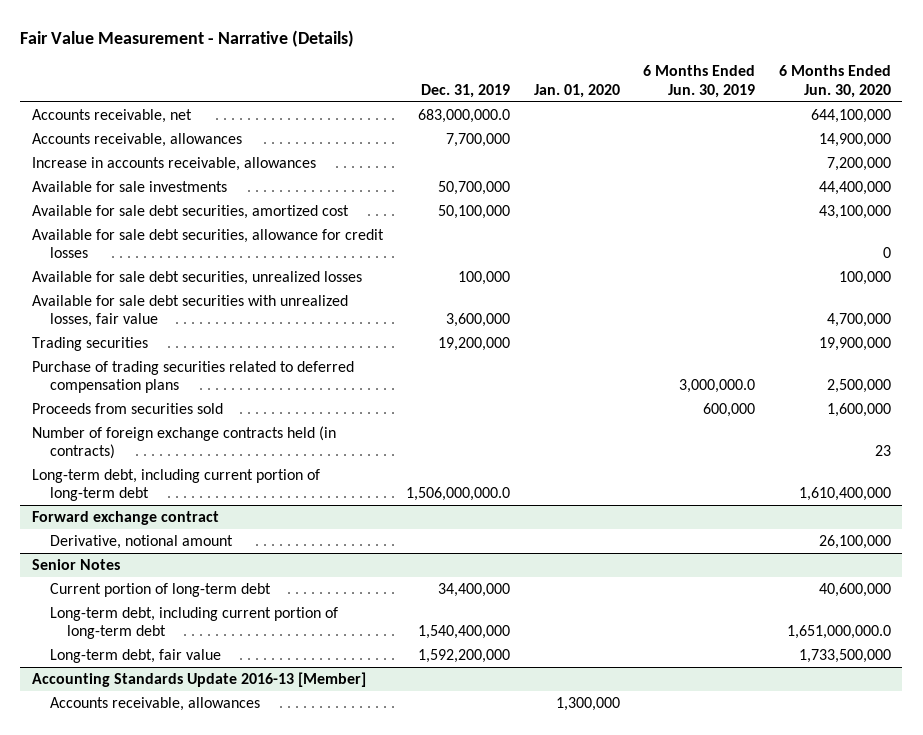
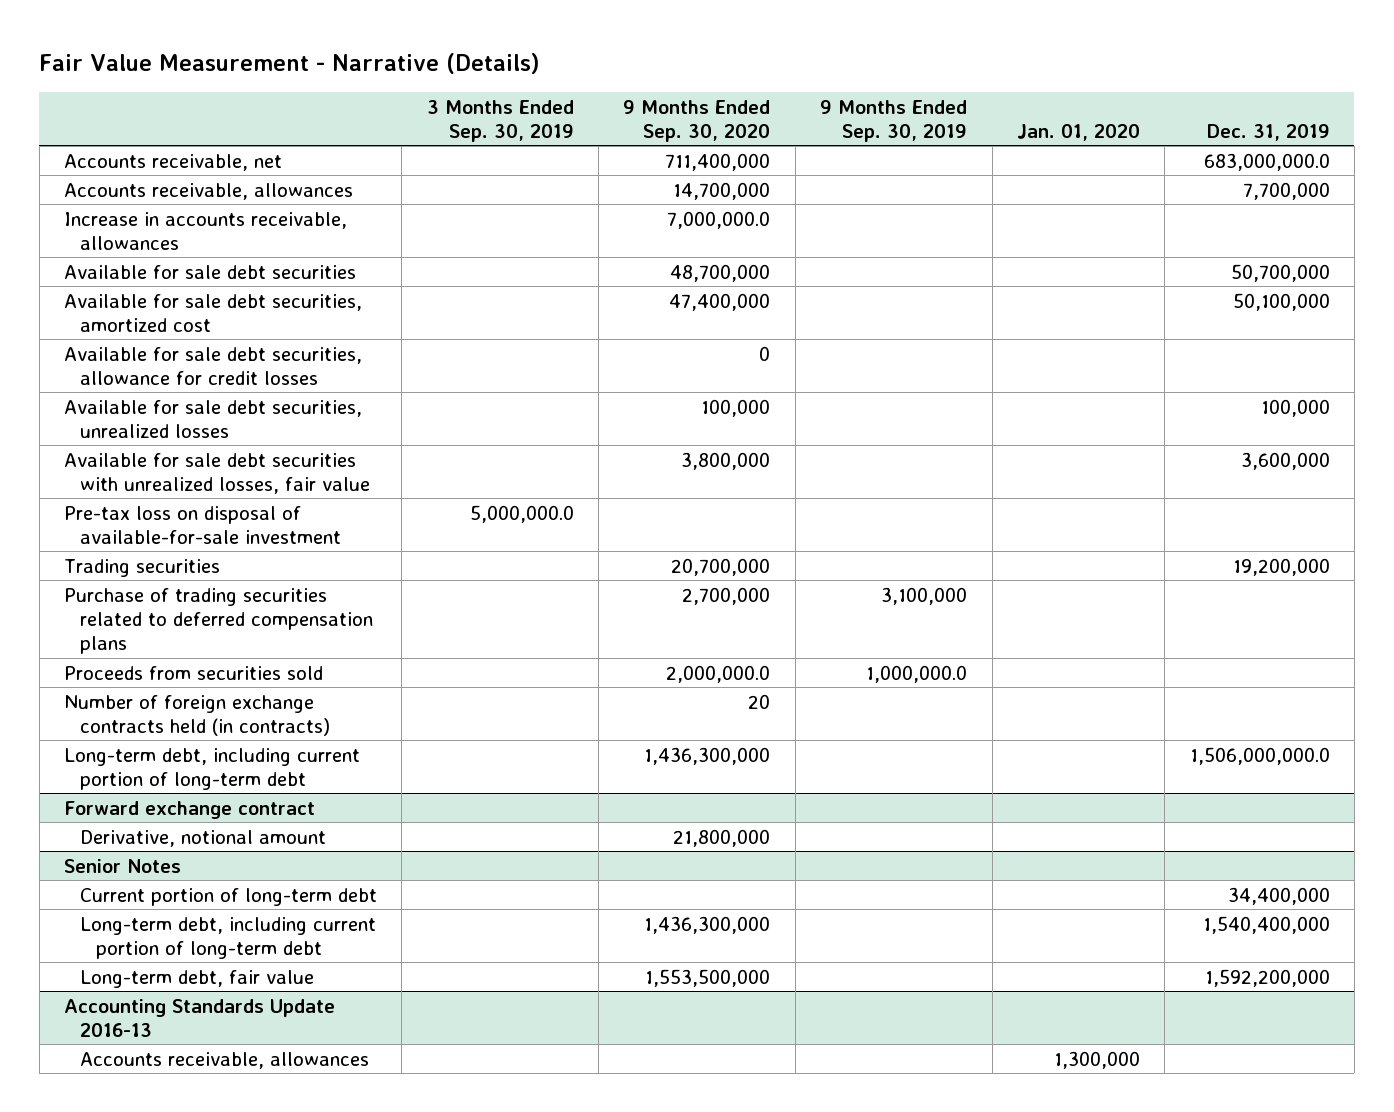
- | Dec. 31, 2019 | Jan. 01, 2020 | 6 Months Ended Jun. 30, 2019 | 6 Months Ended Jun. 30, 2020
+ | 3 Months Ended Sep. 30, 2019 | 9 Months Ended Sep. 30, 2020 | 9 Months Ended Sep. 30, 2019 | Jan. 01, 2020 | Dec. 31, 2019
- Available for sale investments | 50,700,000 | | | 44,400,000
+ Available for sale debt securities | | 48,700,000 | | | 50,700,000
+ Pre-tax loss on disposal of available-for-sale investment | 5,000,000.0 | | | |
- Accounting Standards Update 2016-13 [Member]
+ Accounting Standards Update 2016-13

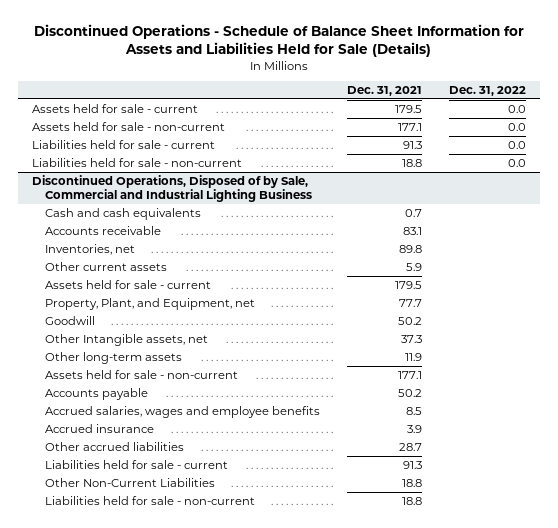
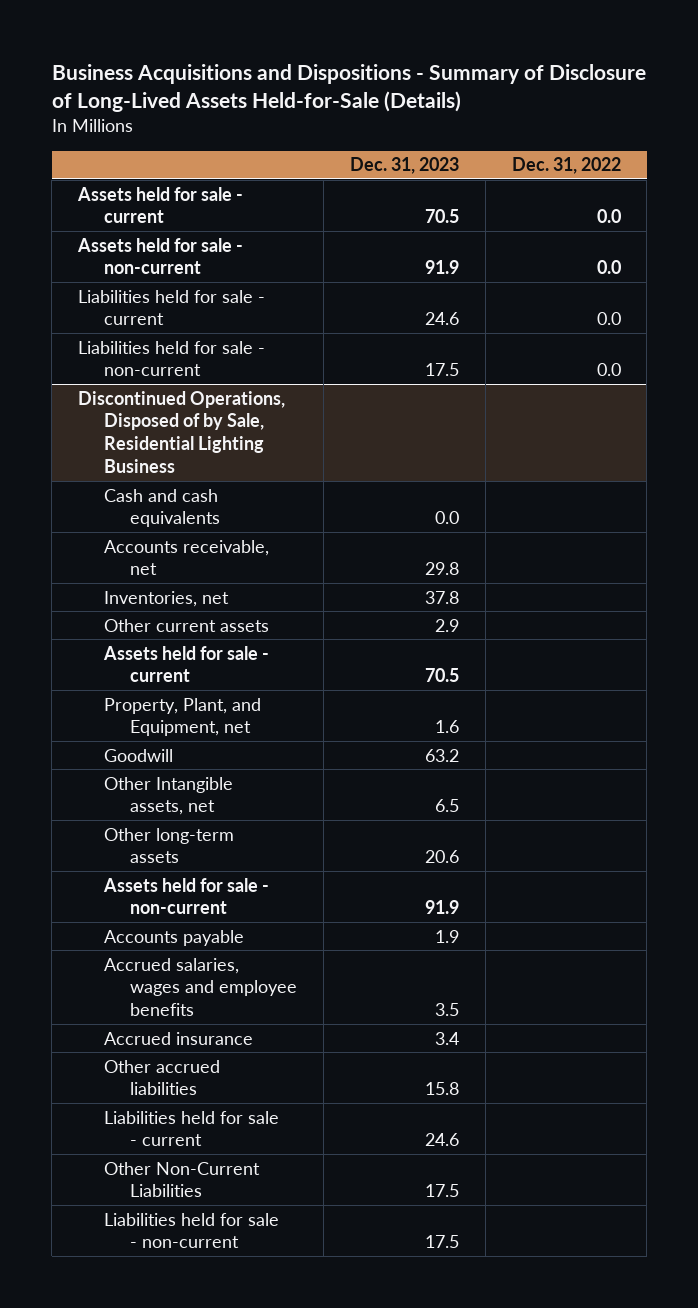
- Discontinued Operations - Schedule of Balance Sheet Information for Assets and Liabilities Held for Sale (Details)
+ Business Acquisitions and Dispositions - Summary of Disclosure of Long-Lived Assets Held-for-Sale (Details)
- | Dec. 31, 2021 | Dec. 31, 2022
+ | Dec. 31, 2023 | Dec. 31, 2022
- Discontinued Operations, Disposed of by Sale, Commercial and Industrial Lighting Business
+ Discontinued Operations, Disposed of by Sale, Residential Lighting Business
- Accounts receivable | 83.1 |
+ Accounts receivable, net | 29.8 |

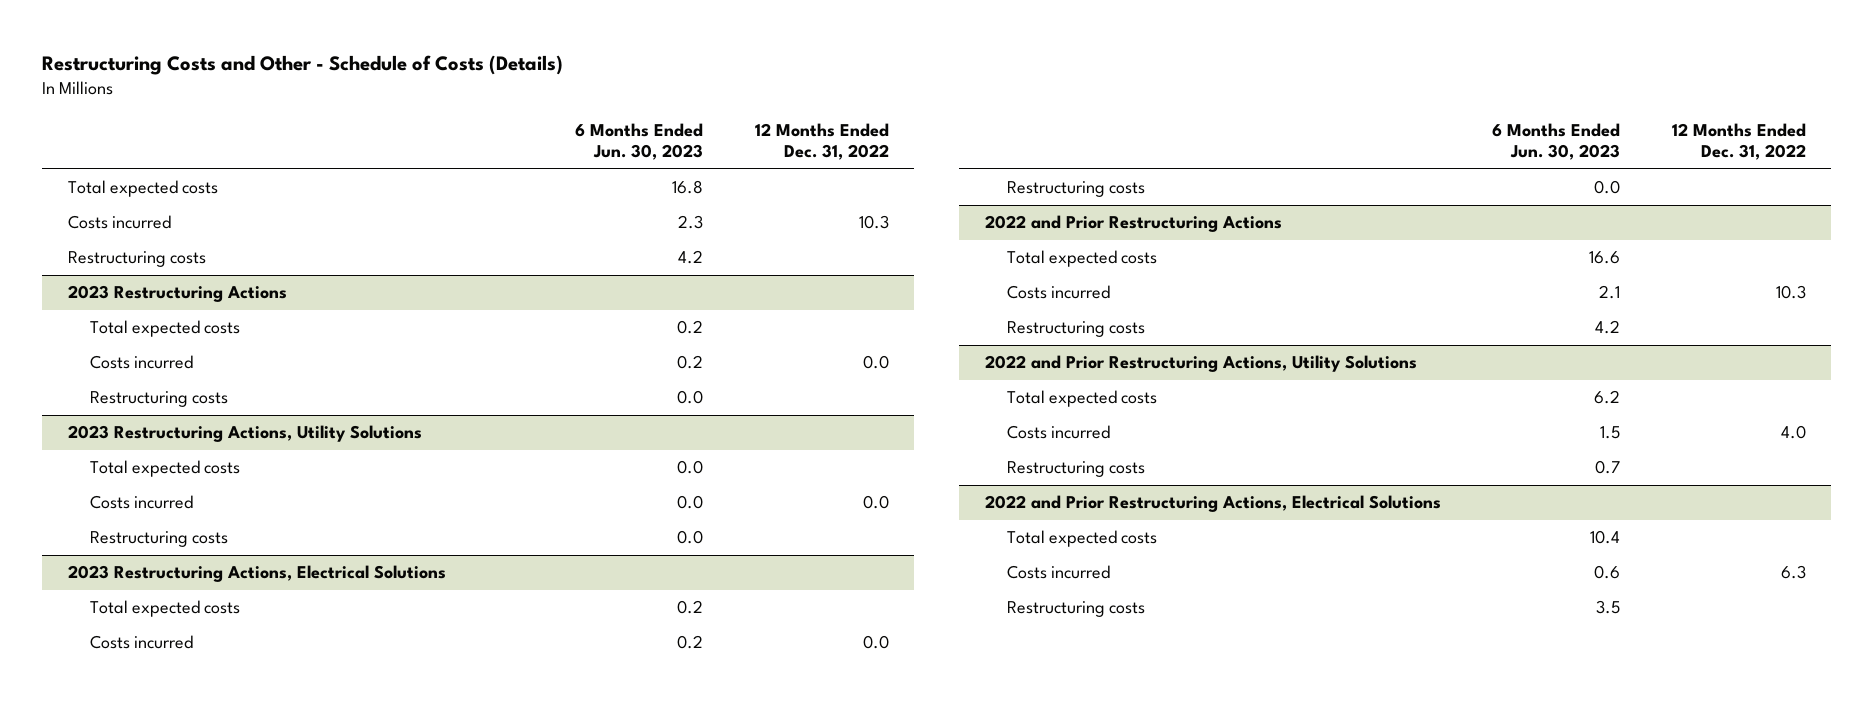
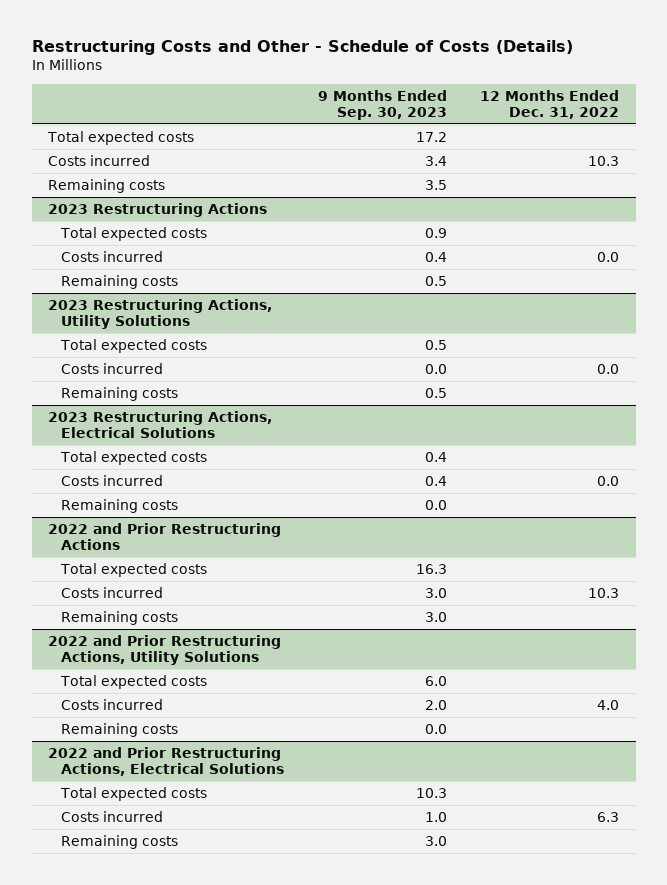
- | 6 Months Ended Jun. 30, 2023 | 12 Months Ended Dec. 31, 2022
+ | 9 Months Ended Sep. 30, 2023 | 12 Months Ended Dec. 31, 2022
- Restructuring costs | 4.2 |
+ Remaining costs | 3.5 |
@ 2023 Restructuring Actions
- Restructuring costs | 0.0 |
+ Remaining costs | 0.5 |
@ 2023 Restructuring Actions, Utility Solutions
- Restructuring costs | 0.0 |
+ Remaining costs | 0.5 |
@ 2023 Restructuring Actions, Electrical Solutions
- Restructuring costs | 0.0 |
+ Remaining costs | 0.0 |
@ 2022 and Prior Restructuring Actions
- Restructuring costs | 4.2 |
+ Remaining costs | 3.0 |
@ 2022 and Prior Restructuring Actions, Utility Solutions
- Restructuring costs | 0.7 |
+ Remaining costs | 0.0 |
@ 2022 and Prior Restructuring Actions, Electrical Solutions
- Restructuring costs | 3.5 |
+ Remaining costs | 3.0 |

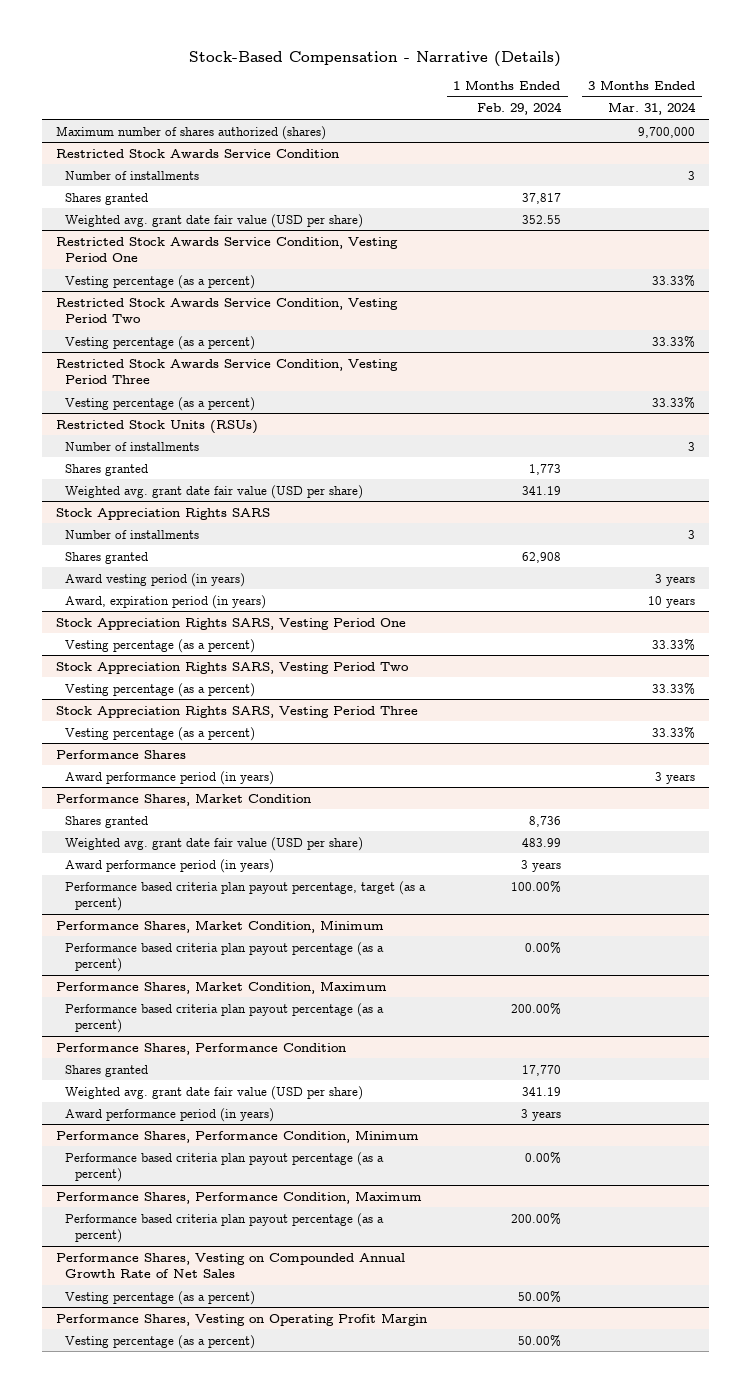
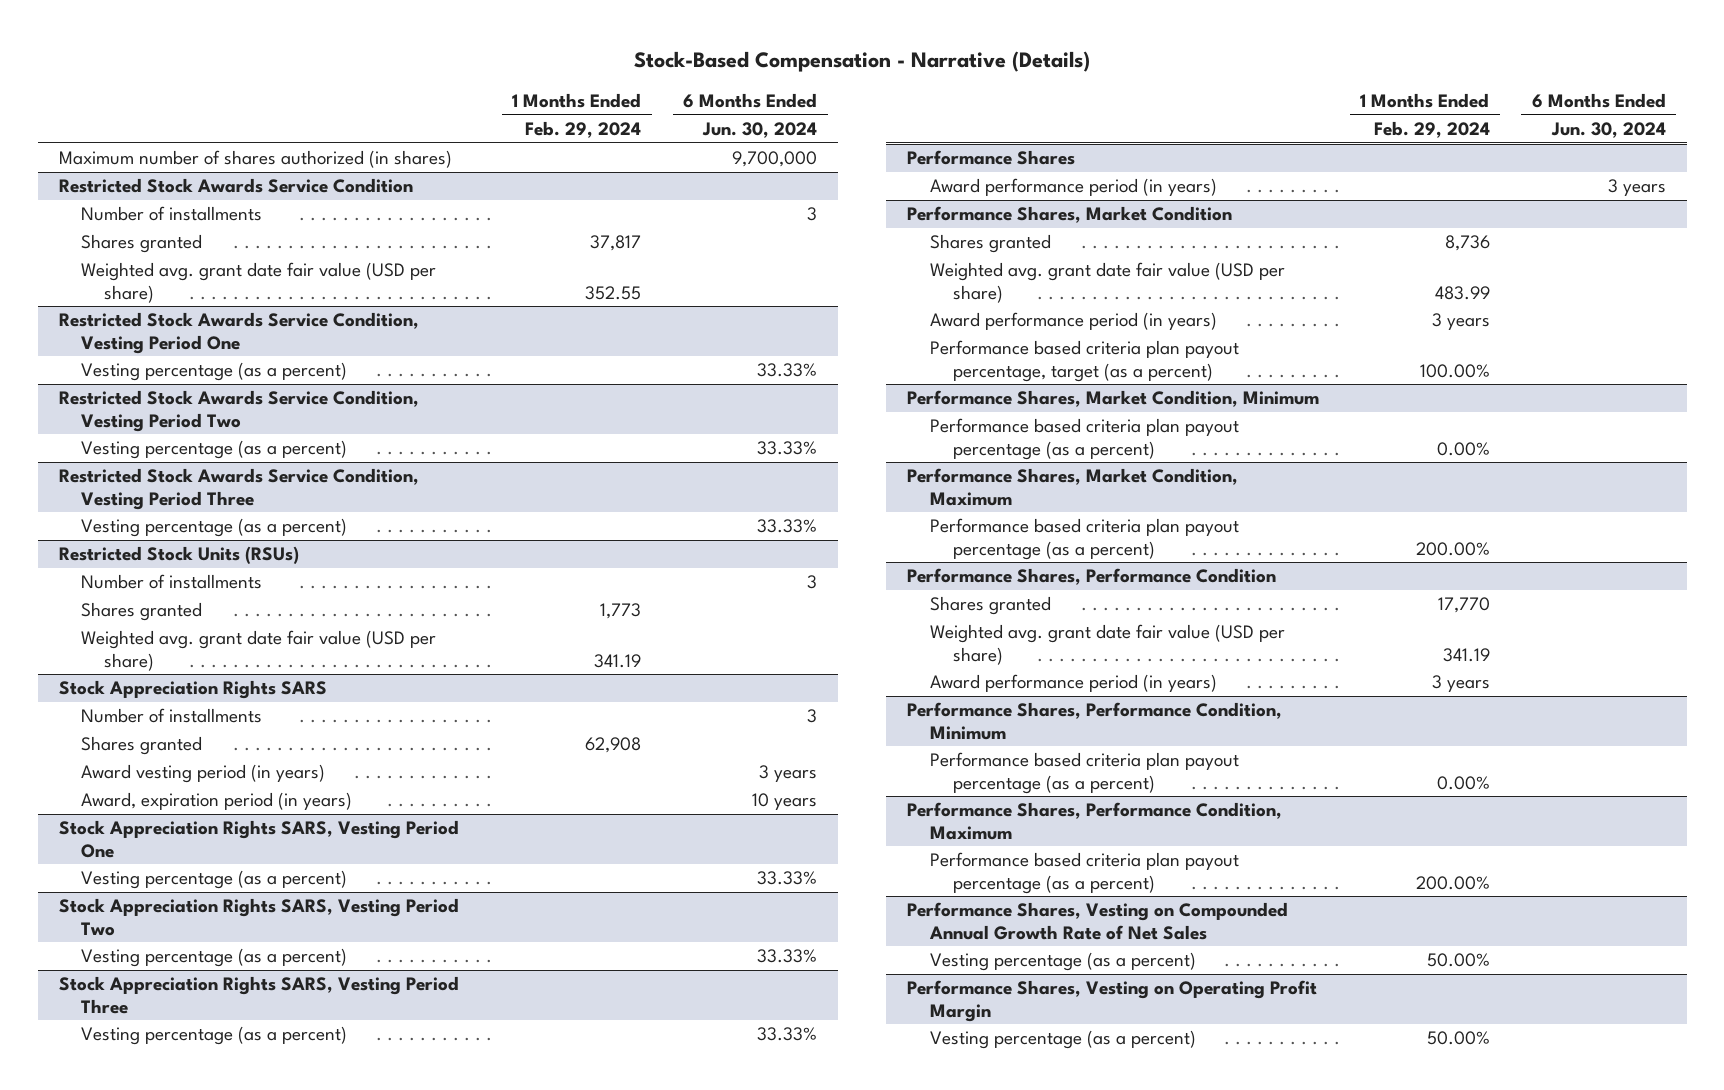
- | 1 Months Ended Feb. 29, 2024 | 3 Months Ended Mar. 31, 2024
+ | 1 Months Ended Feb. 29, 2024 | 6 Months Ended Jun. 30, 2024
- Maximum number of shares authorized (shares) | | 9,700,000
+ Maximum number of shares authorized (in shares) | | 9,700,000

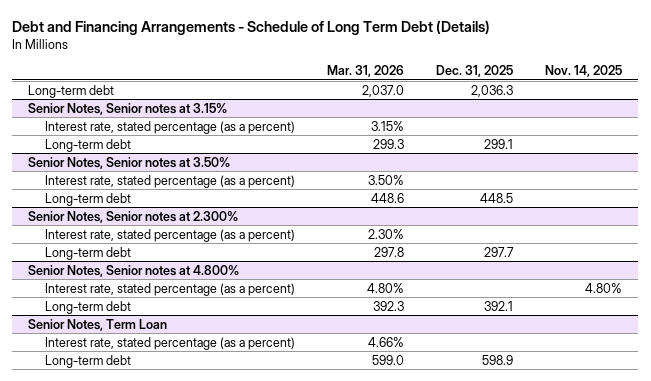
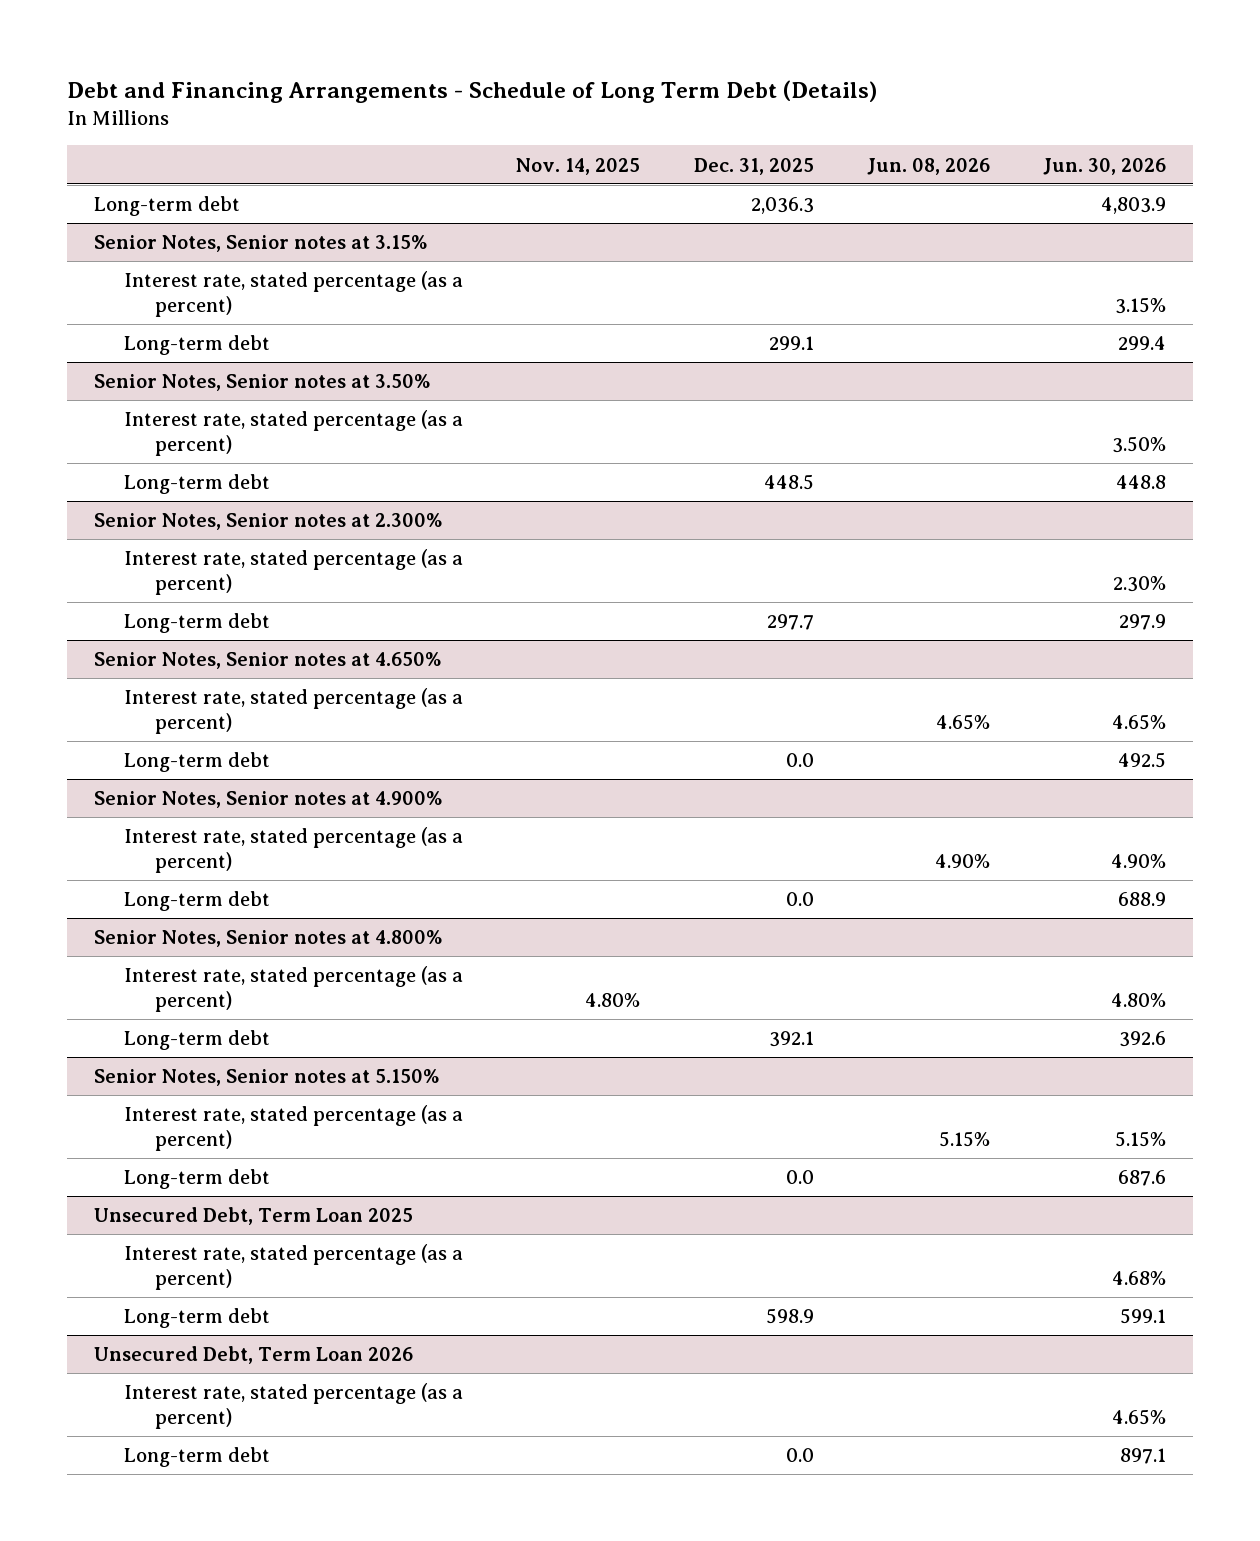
- | Mar. 31, 2026 | Dec. 31, 2025 | Nov. 14, 2025
+ | Nov. 14, 2025 | Dec. 31, 2025 | Jun. 08, 2026 | Jun. 30, 2026
+ Senior Notes, Senior notes at 4.650%
+ Interest rate, stated percentage (as a percent) | | | 4.65% | 4.65%
+ Long-term debt | | 0.0 | | 492.5
+ Senior Notes, Senior notes at 4.900%
+ Interest rate, stated percentage (as a percent) | | | 4.90% | 4.90%
+ Long-term debt | | 0.0 | | 688.9
- Senior Notes, Term Loan
+ Senior Notes, Senior notes at 5.150%
+ Interest rate, stated percentage (as a percent) | | | 5.15% | 5.15%
+ Long-term debt | | 0.0 | | 687.6
+ Unsecured Debt, Term Loan 2025
+ Unsecured Debt, Term Loan 2026
+ Interest rate, stated percentage (as a percent) | | | | 4.65%
+ Long-term debt | | 0.0 | | 897.1

